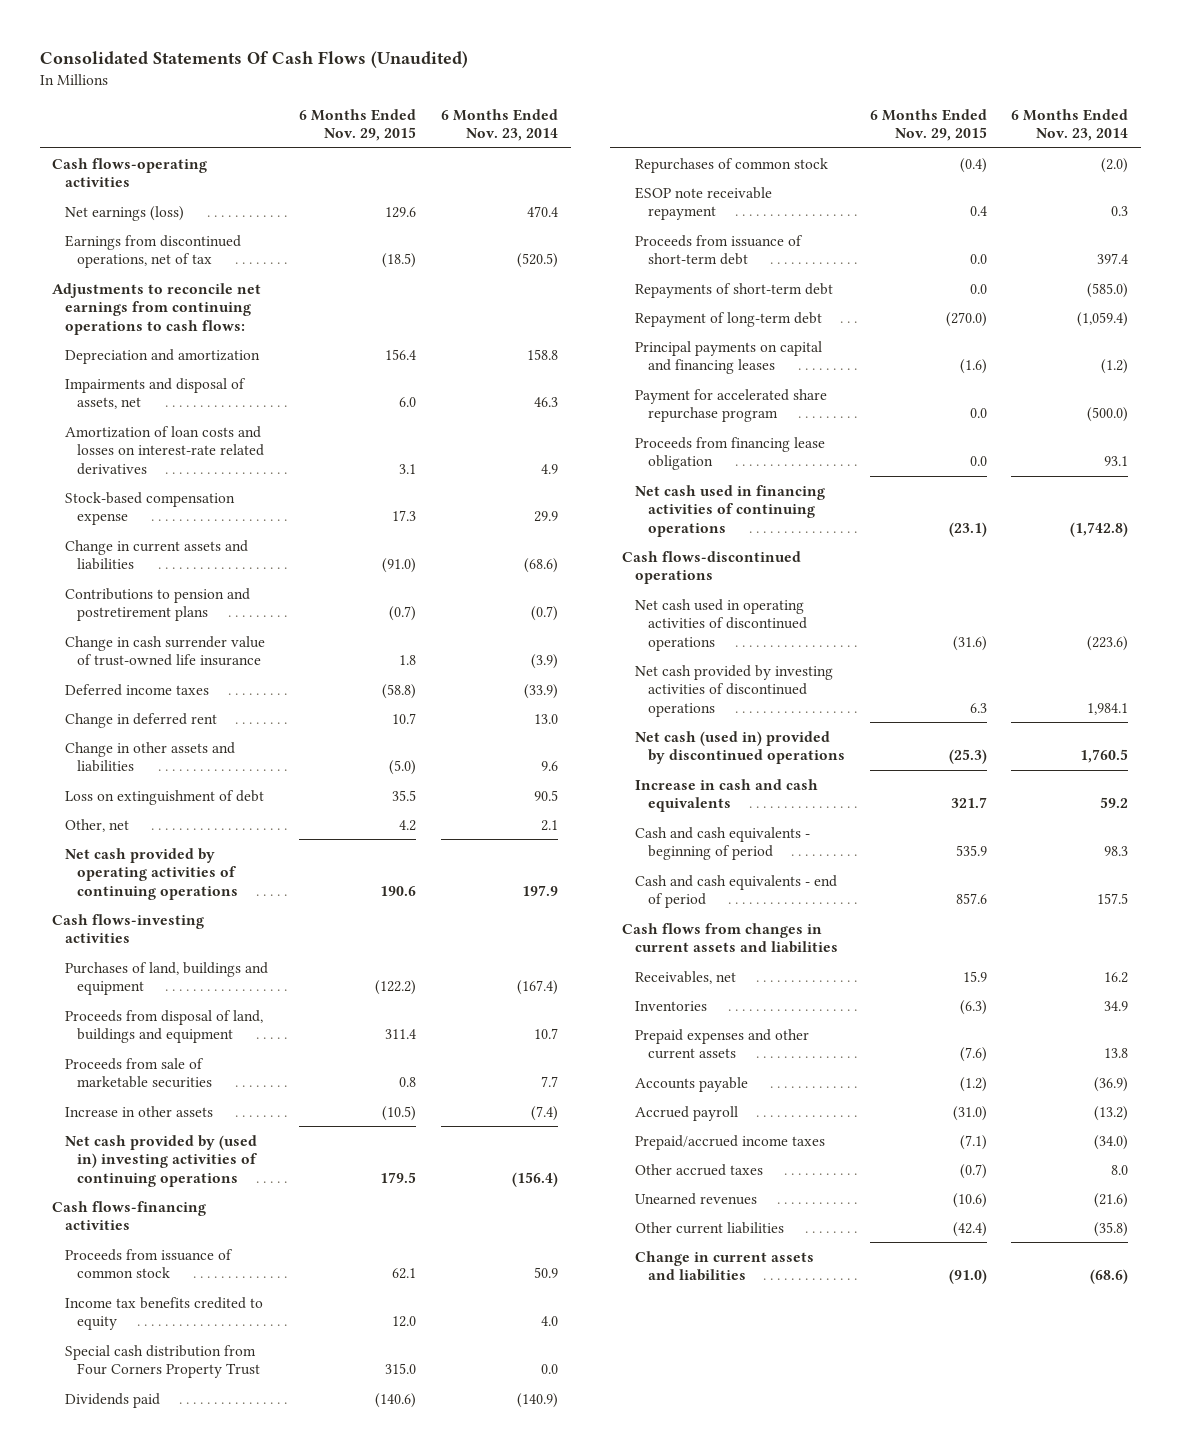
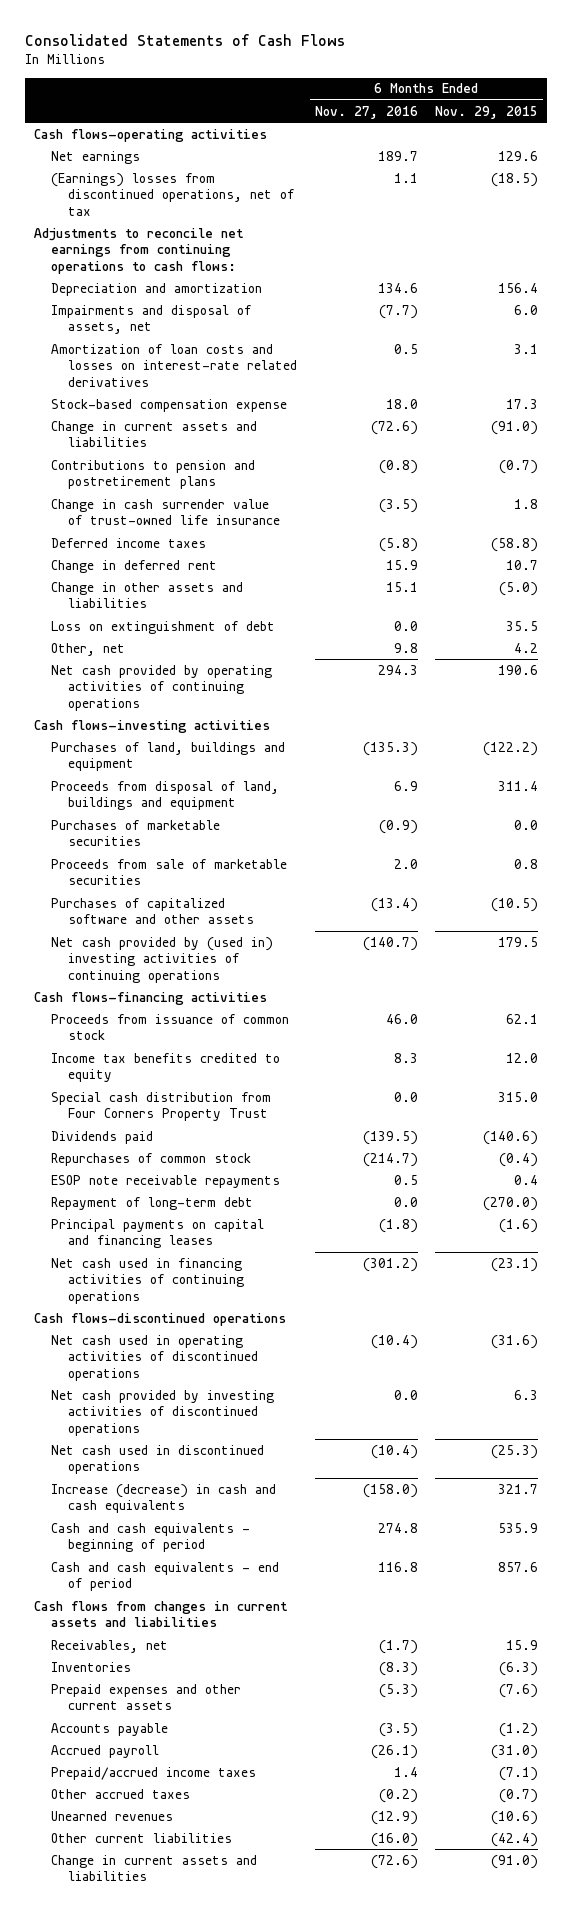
- Consolidated Statements Of Cash Flows (Unaudited)
+ Consolidated Statements of Cash Flows
- | 6 Months Ended Nov. 29, 2015 | 6 Months Ended Nov. 23, 2014
+ | 6 Months Ended Nov. 27, 2016 | 6 Months Ended Nov. 29, 2015
- Net earnings (loss) | 129.6 | 470.4
- Earnings from discontinued operations, net of tax | (18.5) | (520.5)
+ Net earnings | 189.7 | 129.6
+ (Earnings) losses from discontinued operations, net of tax | 1.1 | (18.5)
+ Purchases of marketable securities | (0.9) | 0.0
- Increase in other assets | (10.5) | (7.4)
+ Purchases of capitalized software and other assets | (13.4) | (10.5)
- ESOP note receivable repayment | 0.4 | 0.3
- Proceeds from issuance of short-term debt | 0.0 | 397.4
- Repayments of short-term debt | 0.0 | (585.0)
+ ESOP note receivable repayments | 0.5 | 0.4
- Payment for accelerated share repurchase program | 0.0 | (500.0)
- Proceeds from financing lease obligation | 0.0 | 93.1
- Net cash (used in) provided by discontinued operations | (25.3) | 1,760.5
- Increase in cash and cash equivalents | 321.7 | 59.2
+ Net cash used in discontinued operations | (10.4) | (25.3)
+ Increase (decrease) in cash and cash equivalents | (158.0) | 321.7

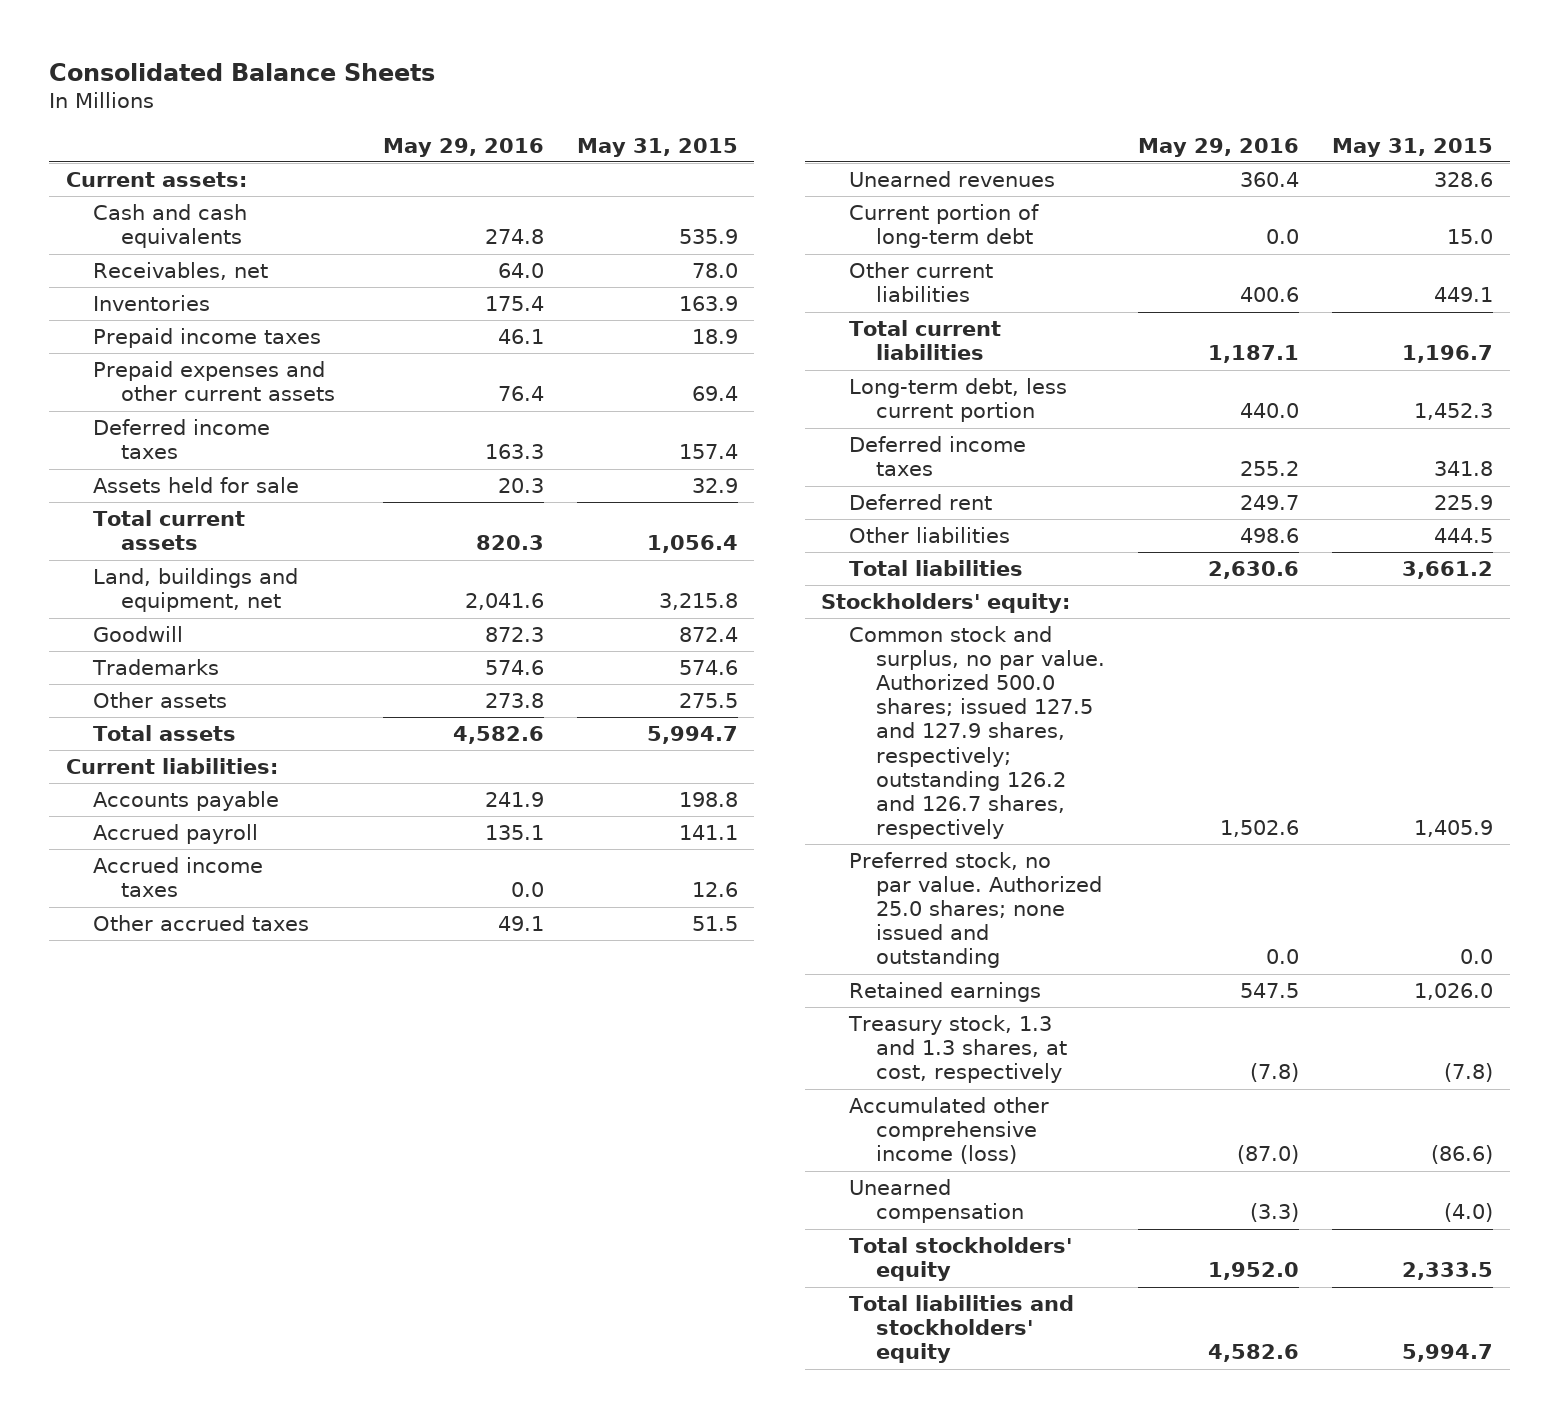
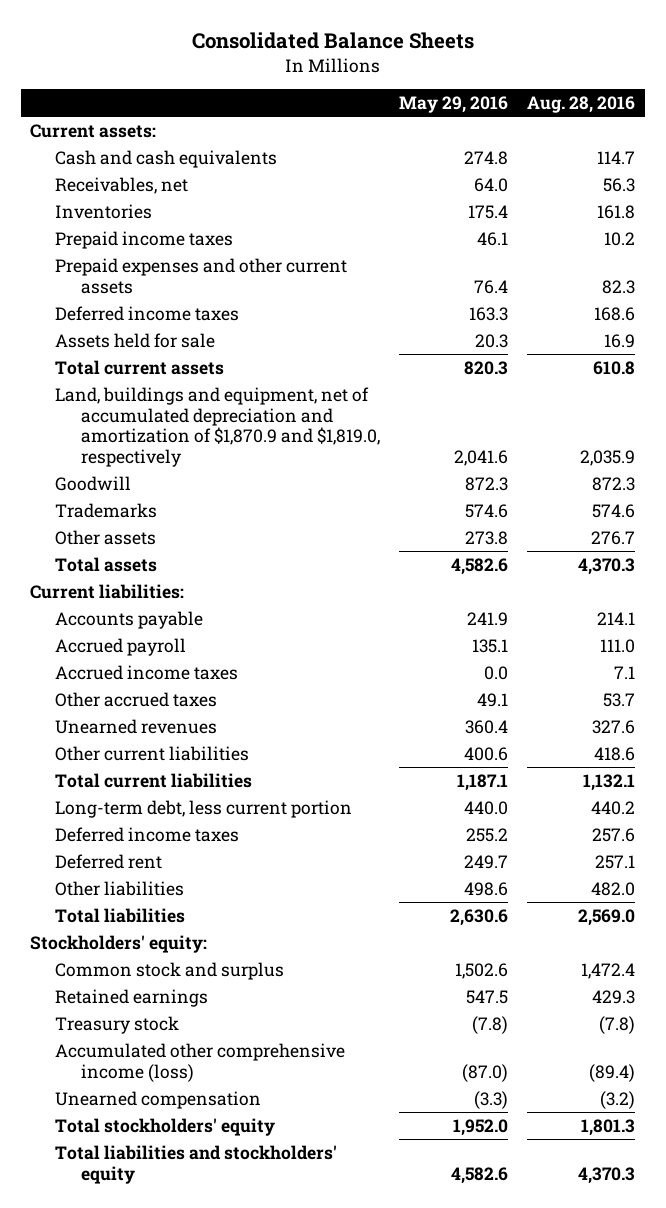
- | May 29, 2016 | May 31, 2015
+ | May 29, 2016 | Aug. 28, 2016
- Land, buildings and equipment, net | 2,041.6 | 3,215.8
+ Land, buildings and equipment, net of accumulated depreciation and amortization of $1,870.9 and $1,819.0, respectively | 2,041.6 | 2,035.9
- Current portion of long-term debt | 0.0 | 15.0
- Common stock and surplus, no par value. Authorized 500.0 shares; issued 127.5 and 127.9 shares, respectively; outstanding 126.2 and 126.7 shares, respectively | 1,502.6 | 1,405.9
- Preferred stock, no par value. Authorized 25.0 shares; none issued and outstanding | 0.0 | 0.0
+ Common stock and surplus | 1,502.6 | 1,472.4
- Treasury stock, 1.3 and 1.3 shares, at cost, respectively | (7.8) | (7.8)
+ Treasury stock | (7.8) | (7.8)

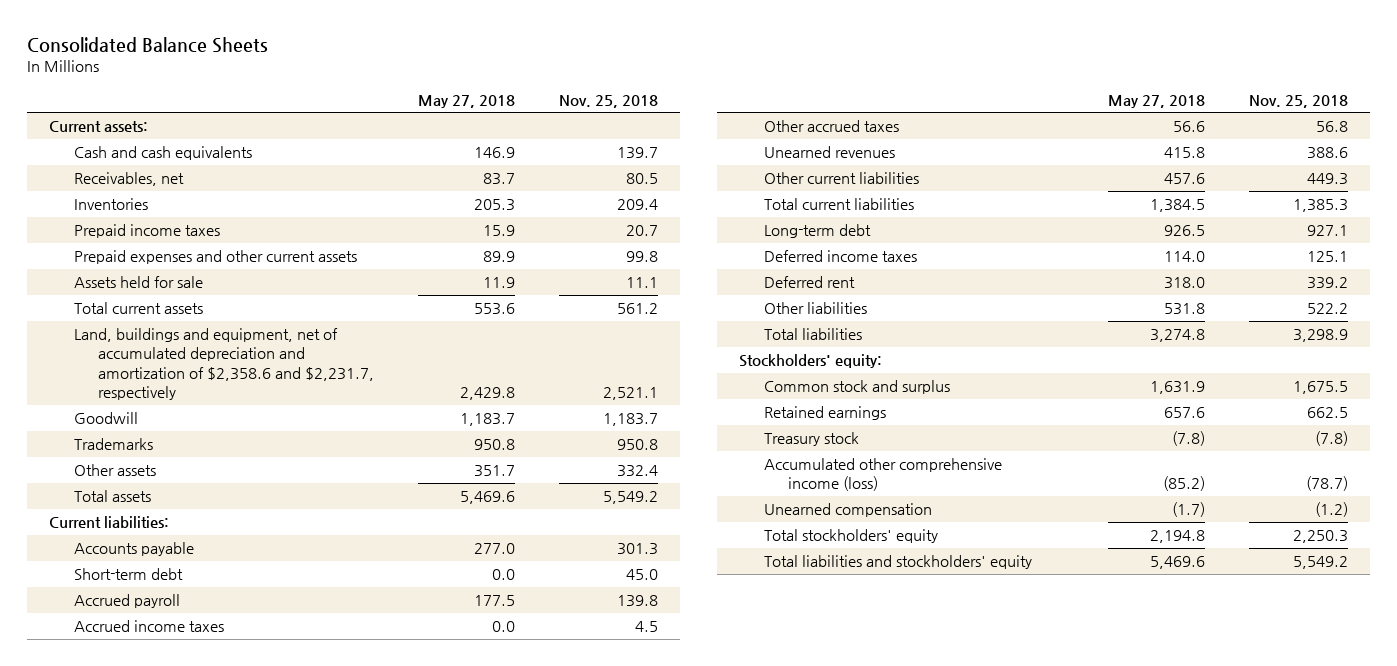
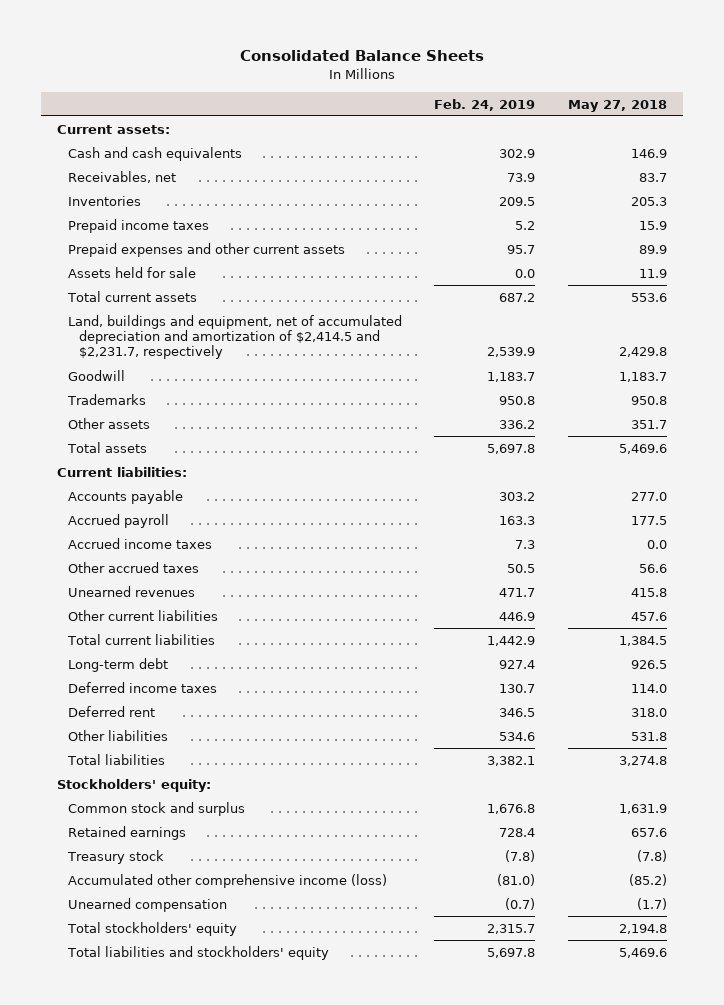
- | May 27, 2018 | Nov. 25, 2018
+ | Feb. 24, 2019 | May 27, 2018
- Land, buildings and equipment, net of accumulated depreciation and amortization of $2,358.6 and $2,231.7, respectively | 2,429.8 | 2,521.1
+ Land, buildings and equipment, net of accumulated depreciation and amortization of $2,414.5 and $2,231.7, respectively | 2,539.9 | 2,429.8
- Short-term debt | 0.0 | 45.0

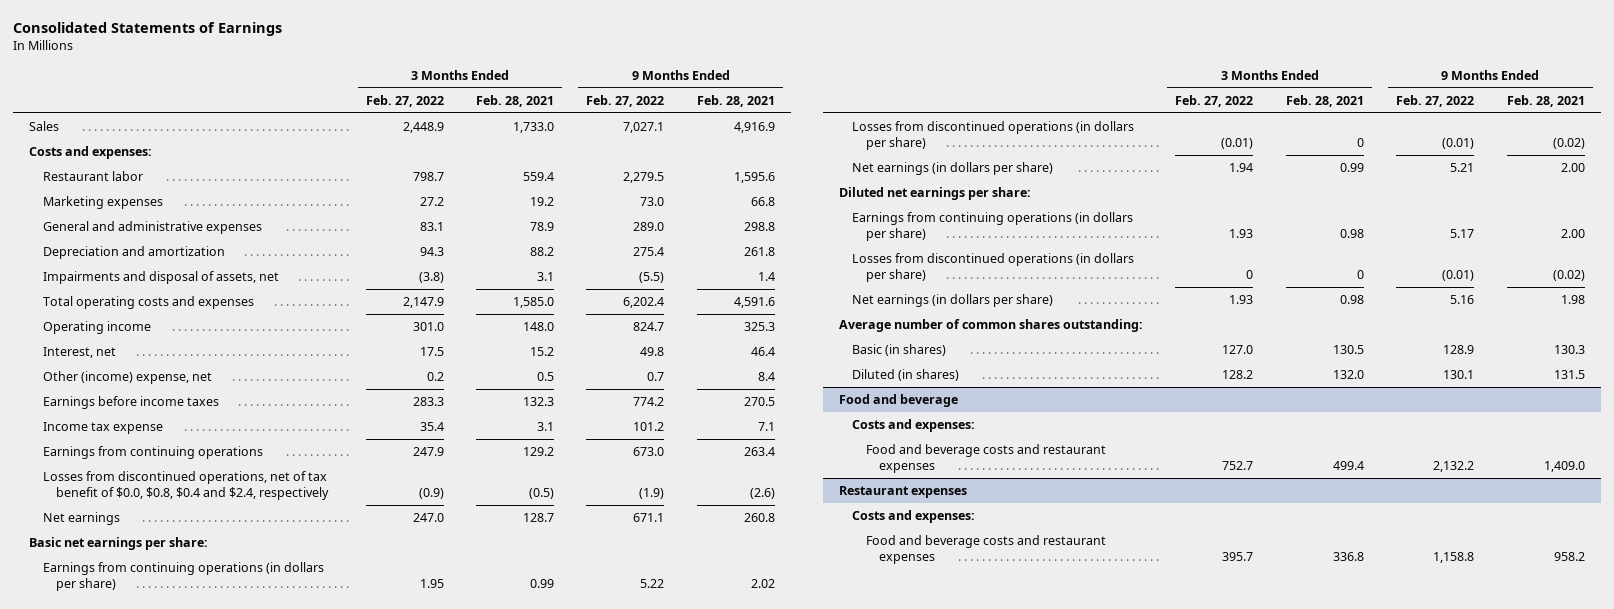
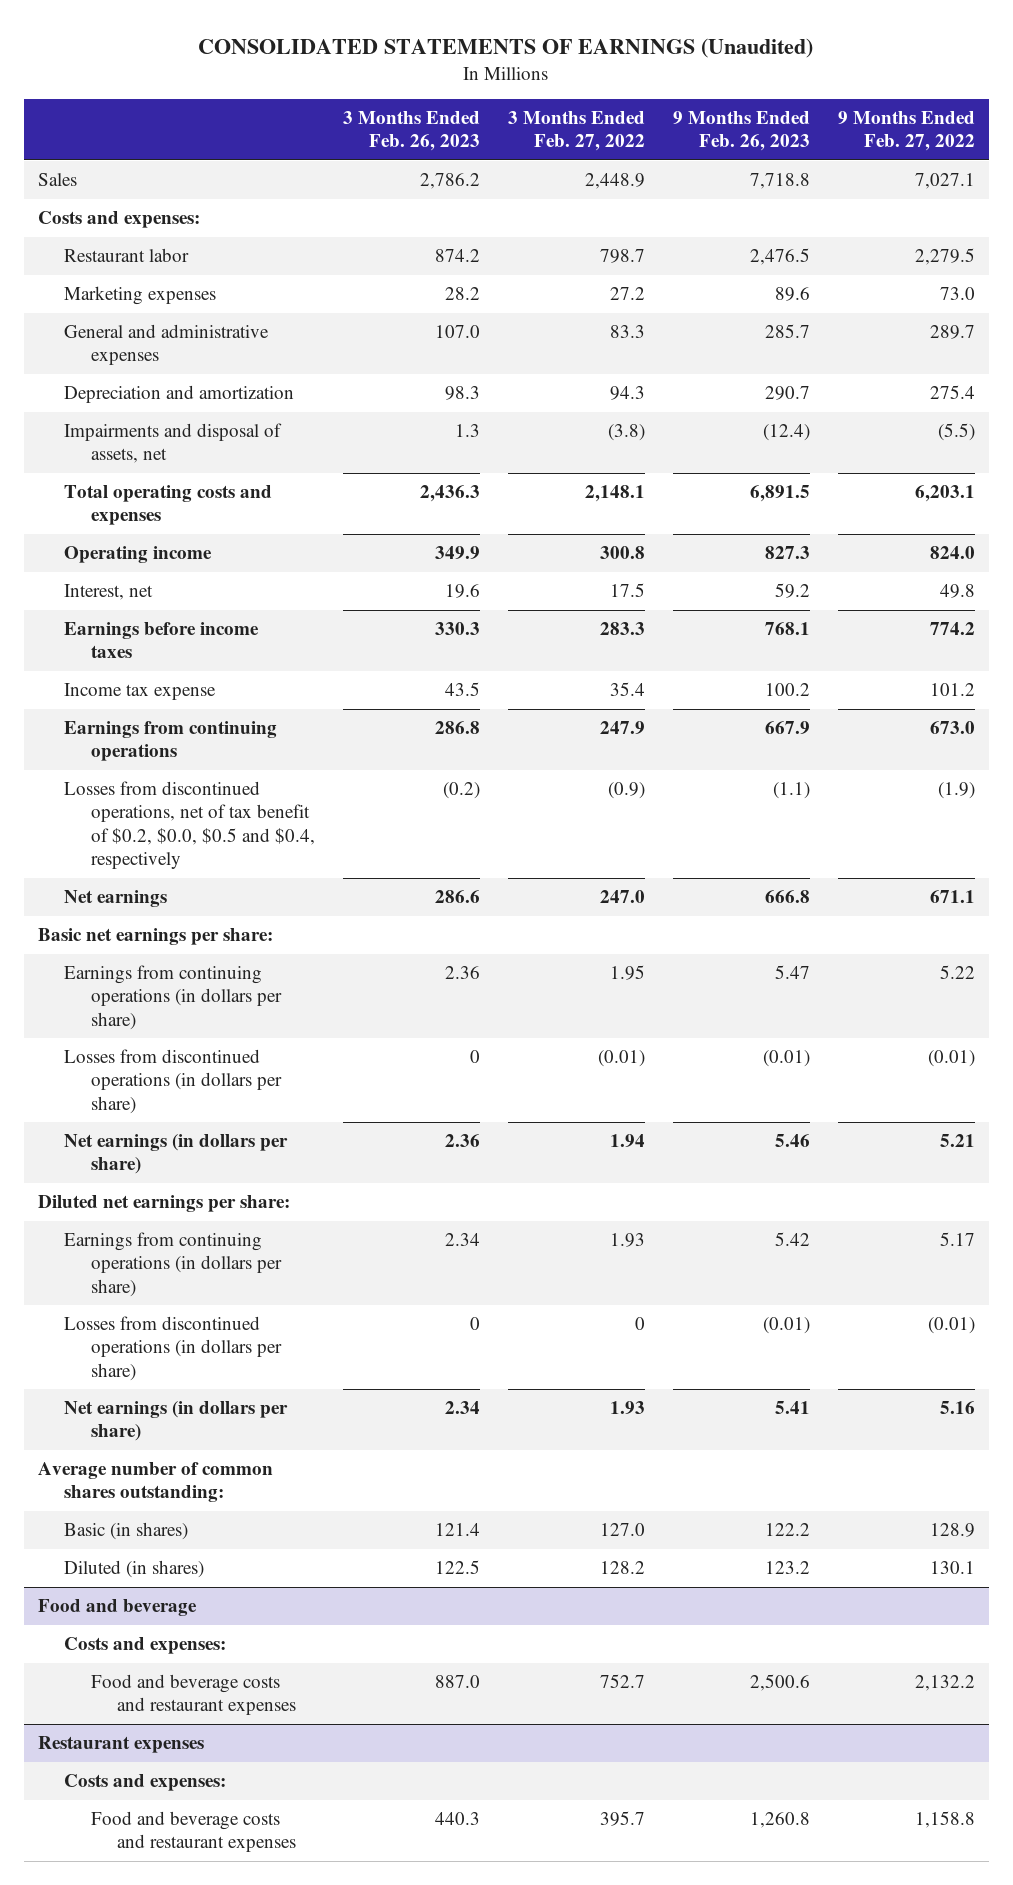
- Consolidated Statements of Earnings
+ CONSOLIDATED STATEMENTS OF EARNINGS (Unaudited)
- | 3 Months Ended Feb. 27, 2022 | 3 Months Ended Feb. 28, 2021 | 9 Months Ended Feb. 27, 2022 | 9 Months Ended Feb. 28, 2021
+ | 3 Months Ended Feb. 26, 2023 | 3 Months Ended Feb. 27, 2022 | 9 Months Ended Feb. 26, 2023 | 9 Months Ended Feb. 27, 2022
- General and administrative expenses | 83.1 | 78.9 | 289.0 | 298.8
+ General and administrative expenses | 107.0 | 83.3 | 285.7 | 289.7
- Total operating costs and expenses | 2,147.9 | 1,585.0 | 6,202.4 | 4,591.6
- Operating income | 301.0 | 148.0 | 824.7 | 325.3
+ Total operating costs and expenses | 2,436.3 | 2,148.1 | 6,891.5 | 6,203.1
+ Operating income | 349.9 | 300.8 | 827.3 | 824.0
- Other (income) expense, net | 0.2 | 0.5 | 0.7 | 8.4
- Losses from discontinued operations, net of tax benefit of $0.0, $0.8, $0.4 and $2.4, respectively | (0.9) | (0.5) | (1.9) | (2.6)
+ Losses from discontinued operations, net of tax benefit of $0.2, $0.0, $0.5 and $0.4, respectively | (0.2) | (0.9) | (1.1) | (1.9)

